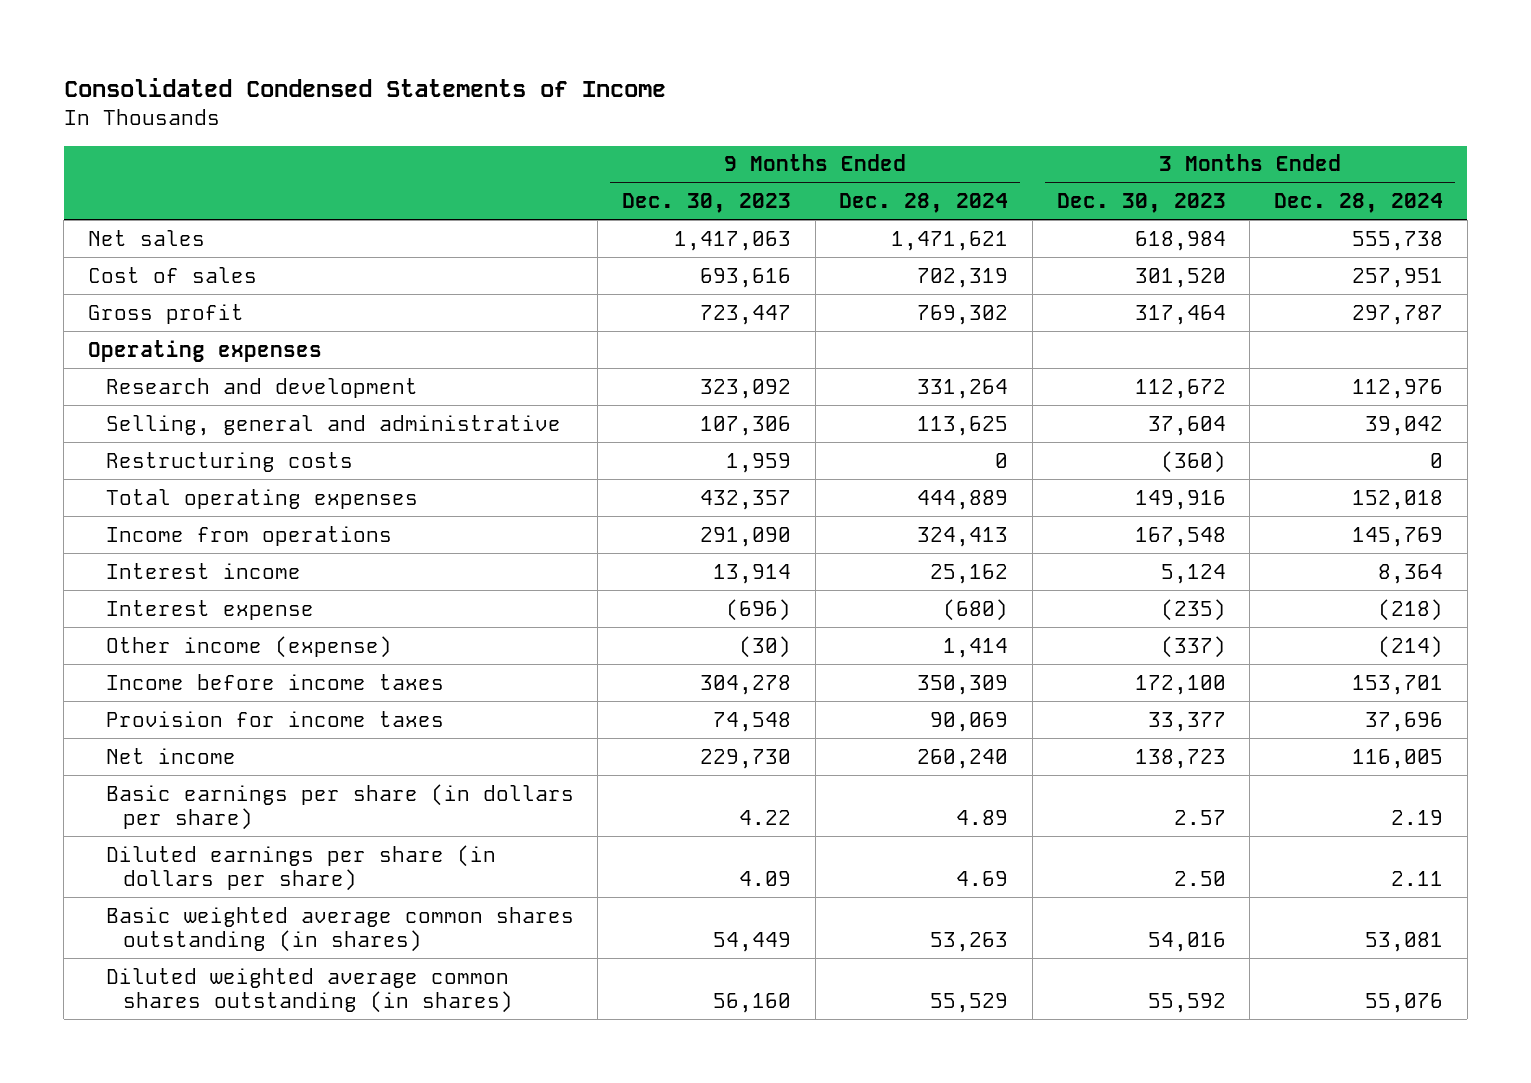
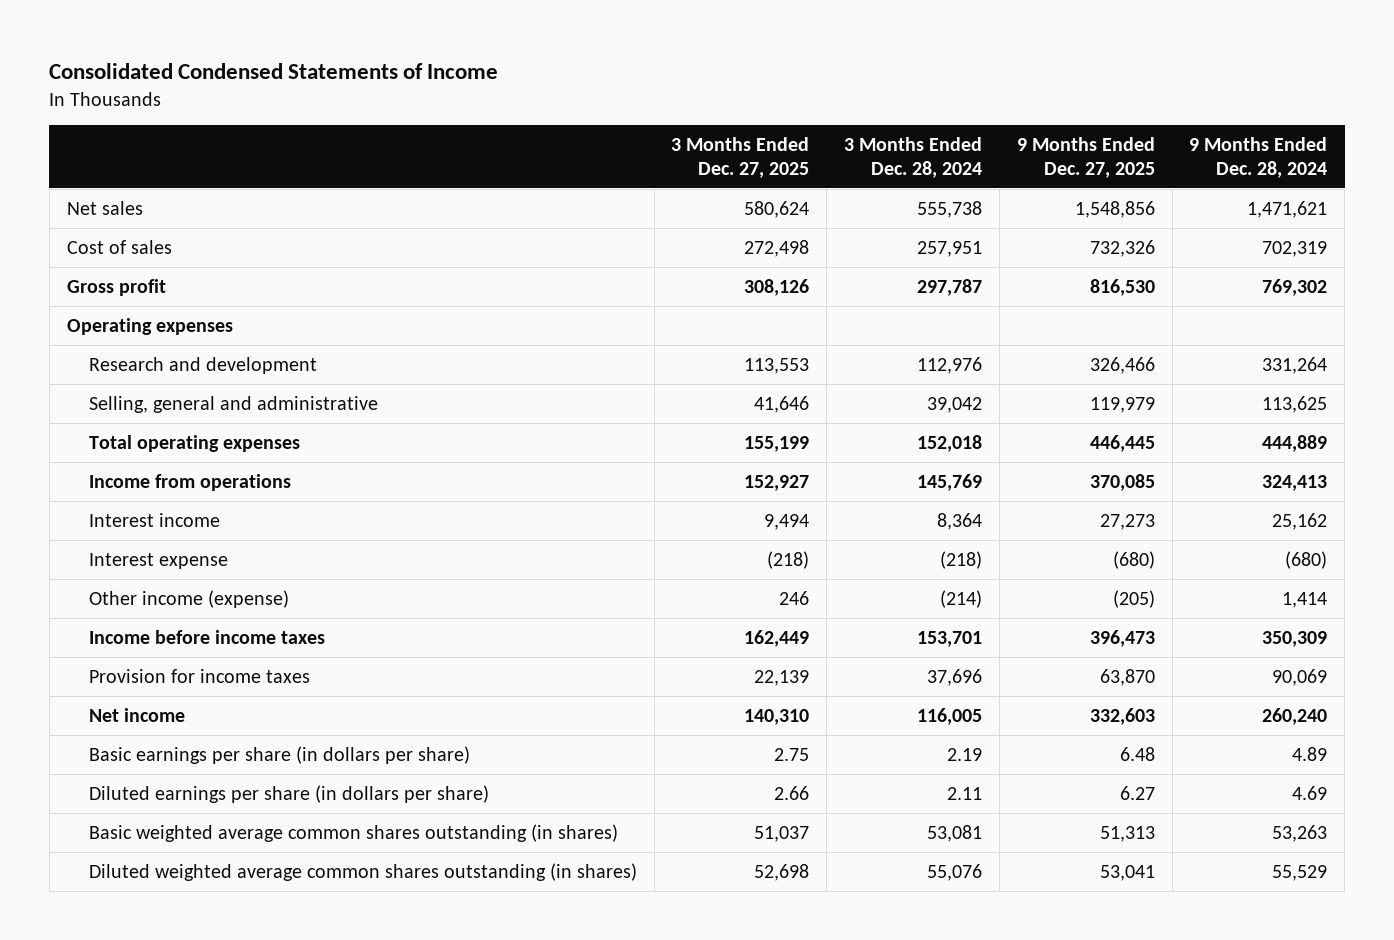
- | 9 Months Ended Dec. 30, 2023 | 9 Months Ended Dec. 28, 2024 | 3 Months Ended Dec. 30, 2023 | 3 Months Ended Dec. 28, 2024
+ | 3 Months Ended Dec. 27, 2025 | 3 Months Ended Dec. 28, 2024 | 9 Months Ended Dec. 27, 2025 | 9 Months Ended Dec. 28, 2024
- Restructuring costs | 1,959 | 0 | (360) | 0

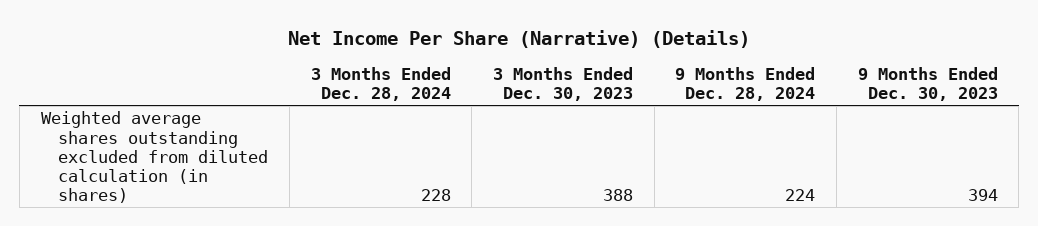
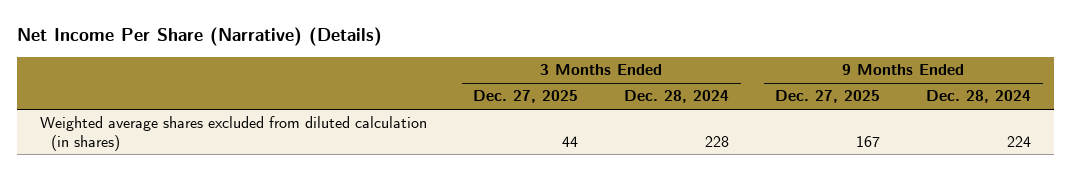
- | 3 Months Ended Dec. 28, 2024 | 3 Months Ended Dec. 30, 2023 | 9 Months Ended Dec. 28, 2024 | 9 Months Ended Dec. 30, 2023
+ | 3 Months Ended Dec. 27, 2025 | 3 Months Ended Dec. 28, 2024 | 9 Months Ended Dec. 27, 2025 | 9 Months Ended Dec. 28, 2024
- Weighted average shares outstanding excluded from diluted calculation (in shares) | 228 | 388 | 224 | 394
+ Weighted average shares excluded from diluted calculation (in shares) | 44 | 228 | 167 | 224

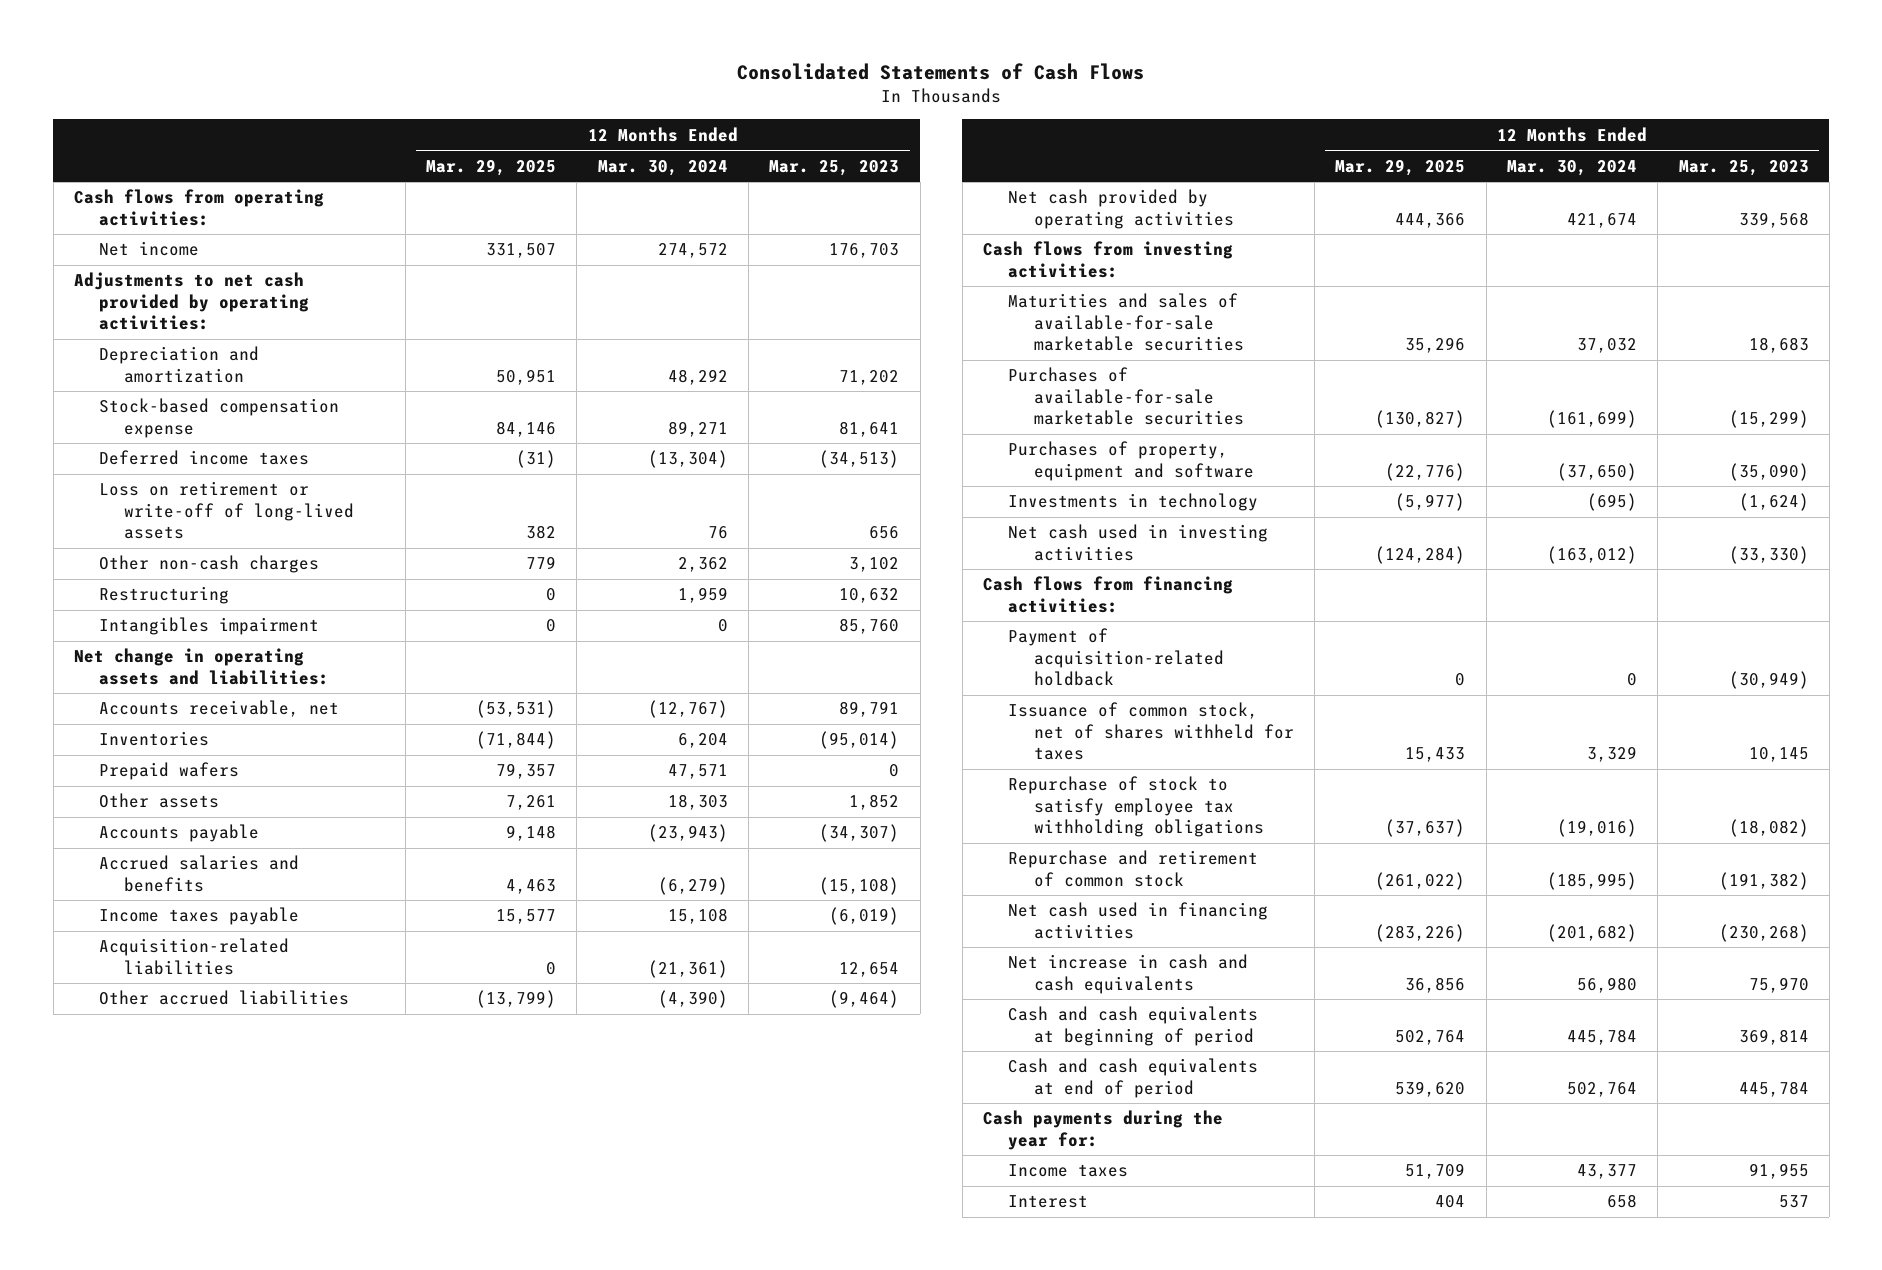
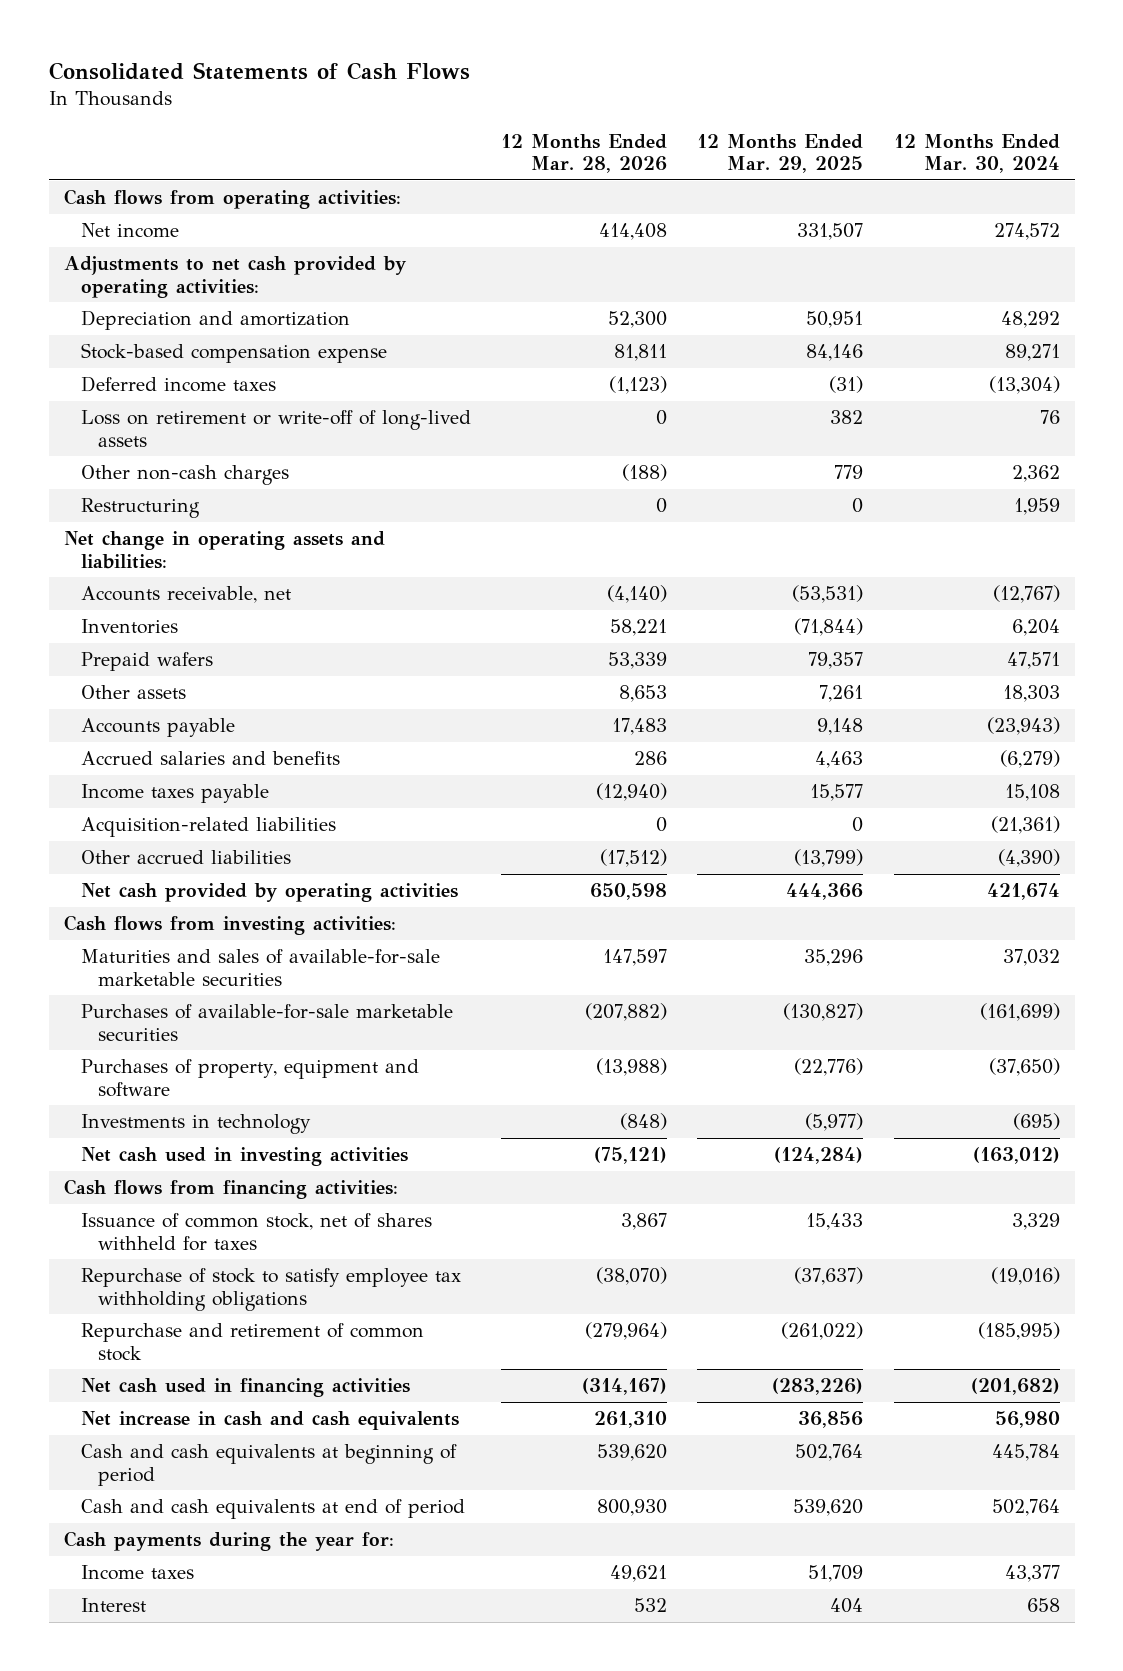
- | 12 Months Ended Mar. 29, 2025 | 12 Months Ended Mar. 30, 2024 | 12 Months Ended Mar. 25, 2023
+ | 12 Months Ended Mar. 28, 2026 | 12 Months Ended Mar. 29, 2025 | 12 Months Ended Mar. 30, 2024
- Intangibles impairment | 0 | 0 | 85,760
- Payment of acquisition-related holdback | 0 | 0 | (30,949)

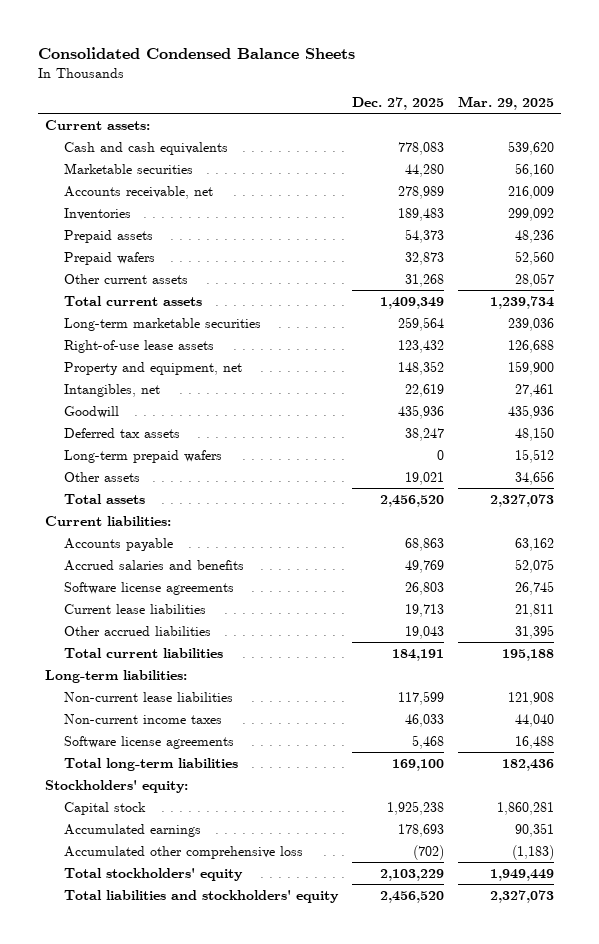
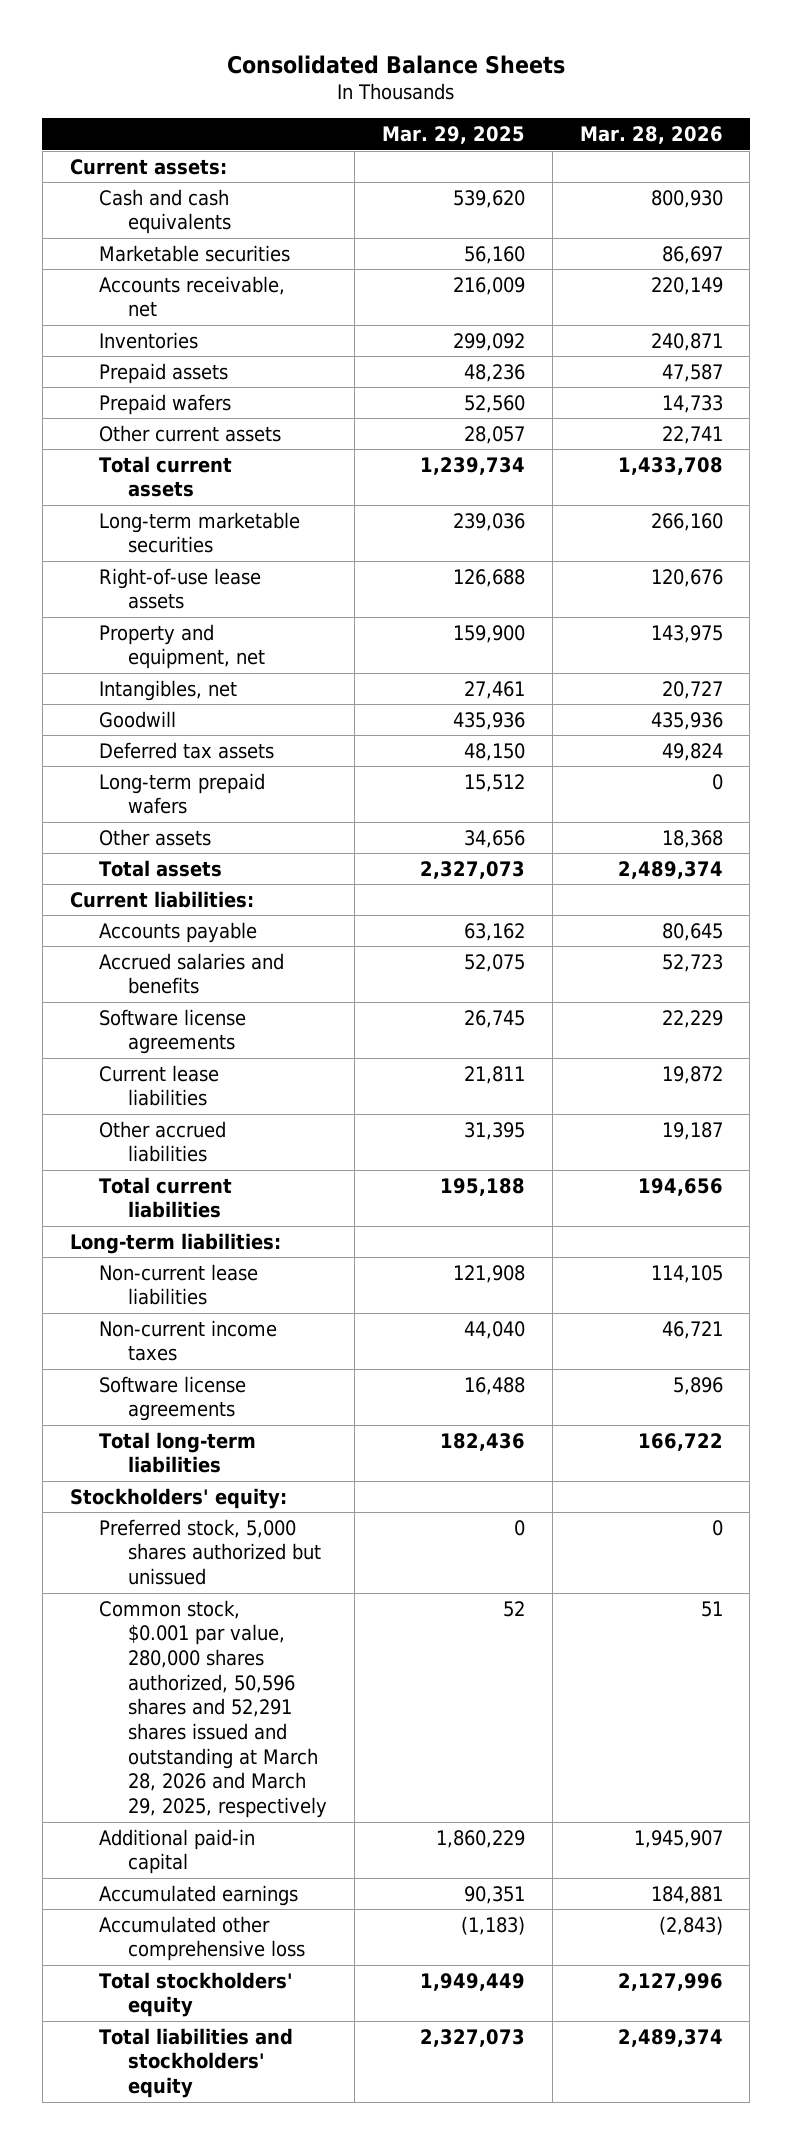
- Consolidated Condensed Balance Sheets
+ Consolidated Balance Sheets
- | Dec. 27, 2025 | Mar. 29, 2025
+ | Mar. 29, 2025 | Mar. 28, 2026
- Capital stock | 1,925,238 | 1,860,281
+ Preferred stock, 5,000 shares authorized but unissued | 0 | 0
+ Common stock, $0.001 par value, 280,000 shares authorized, 50,596 shares and 52,291 shares issued and outstanding at March 28, 2026 and March 29, 2025, respectively | 52 | 51
+ Additional paid-in capital | 1,860,229 | 1,945,907

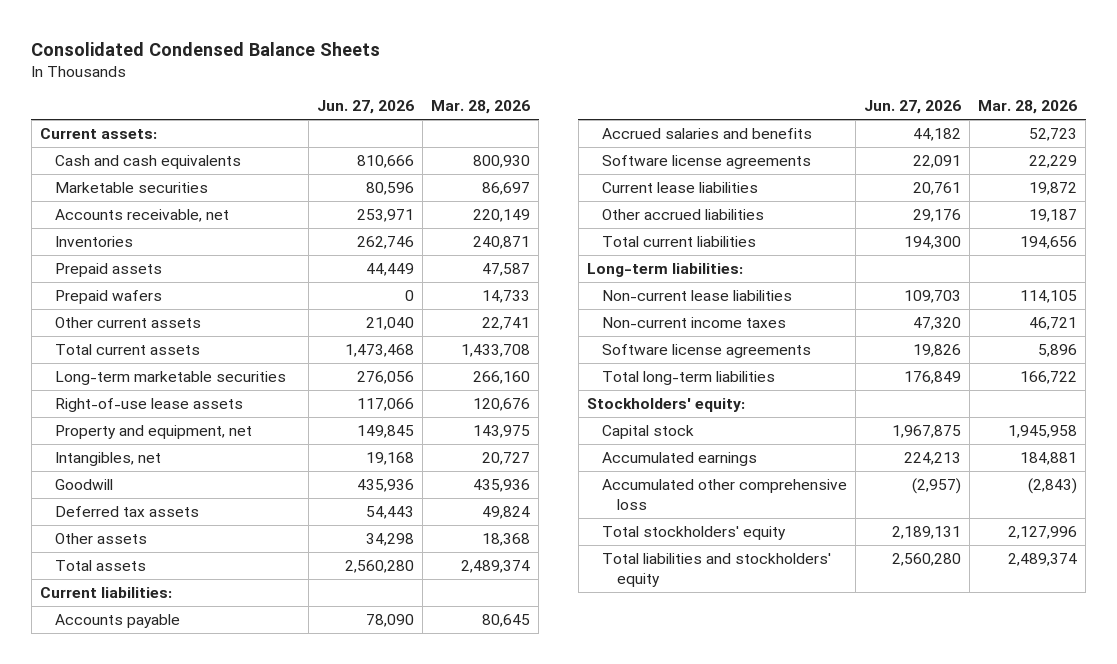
- Consolidated Balance Sheets
+ Consolidated Condensed Balance Sheets
- | Mar. 29, 2025 | Mar. 28, 2026
+ | Jun. 27, 2026 | Mar. 28, 2026
- Long-term prepaid wafers | 15,512 | 0
- Preferred stock, 5,000 shares authorized but unissued | 0 | 0
- Common stock, $0.001 par value, 280,000 shares authorized, 50,596 shares and 52,291 shares issued and outstanding at March 28, 2026 and March 29, 2025, respectively | 52 | 51
- Additional paid-in capital | 1,860,229 | 1,945,907
+ Capital stock | 1,967,875 | 1,945,958

